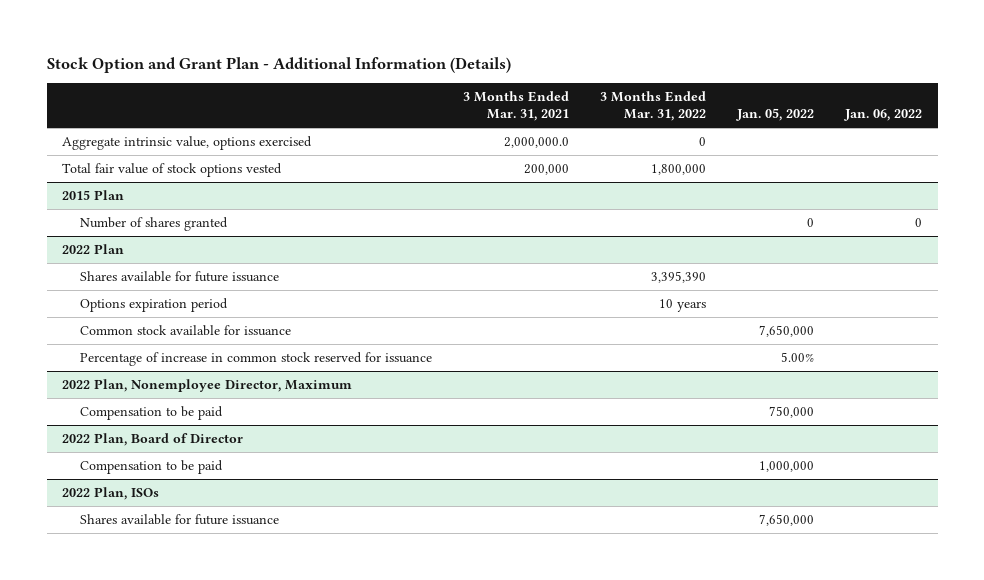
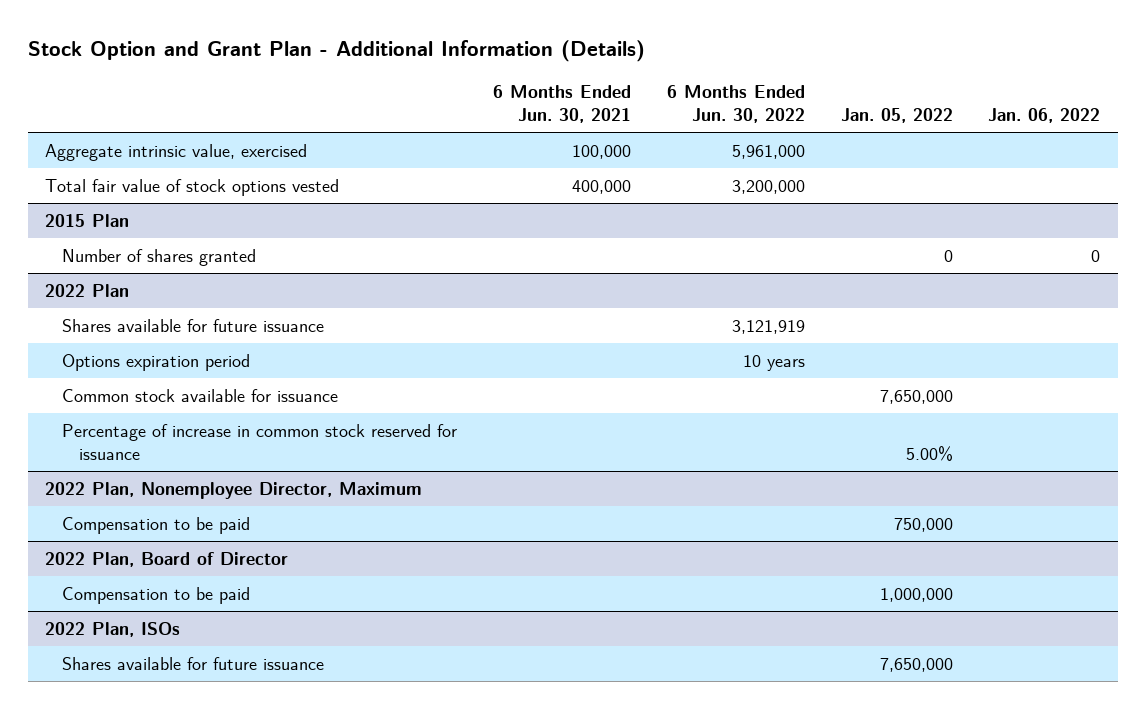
- | 3 Months Ended Mar. 31, 2021 | 3 Months Ended Mar. 31, 2022 | Jan. 05, 2022 | Jan. 06, 2022
+ | 6 Months Ended Jun. 30, 2021 | 6 Months Ended Jun. 30, 2022 | Jan. 05, 2022 | Jan. 06, 2022
- Aggregate intrinsic value, options exercised | 2,000,000.0 | 0 | |
+ Aggregate intrinsic value, exercised | 100,000 | 5,961,000 | |

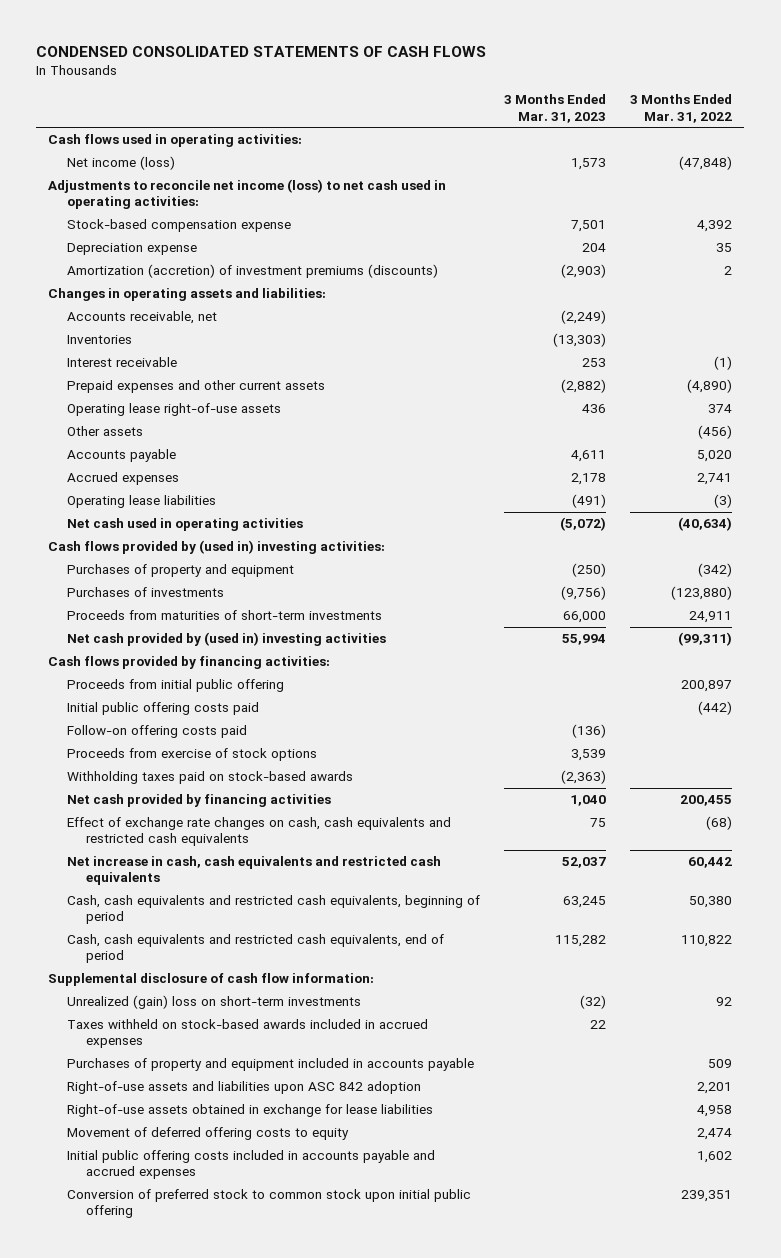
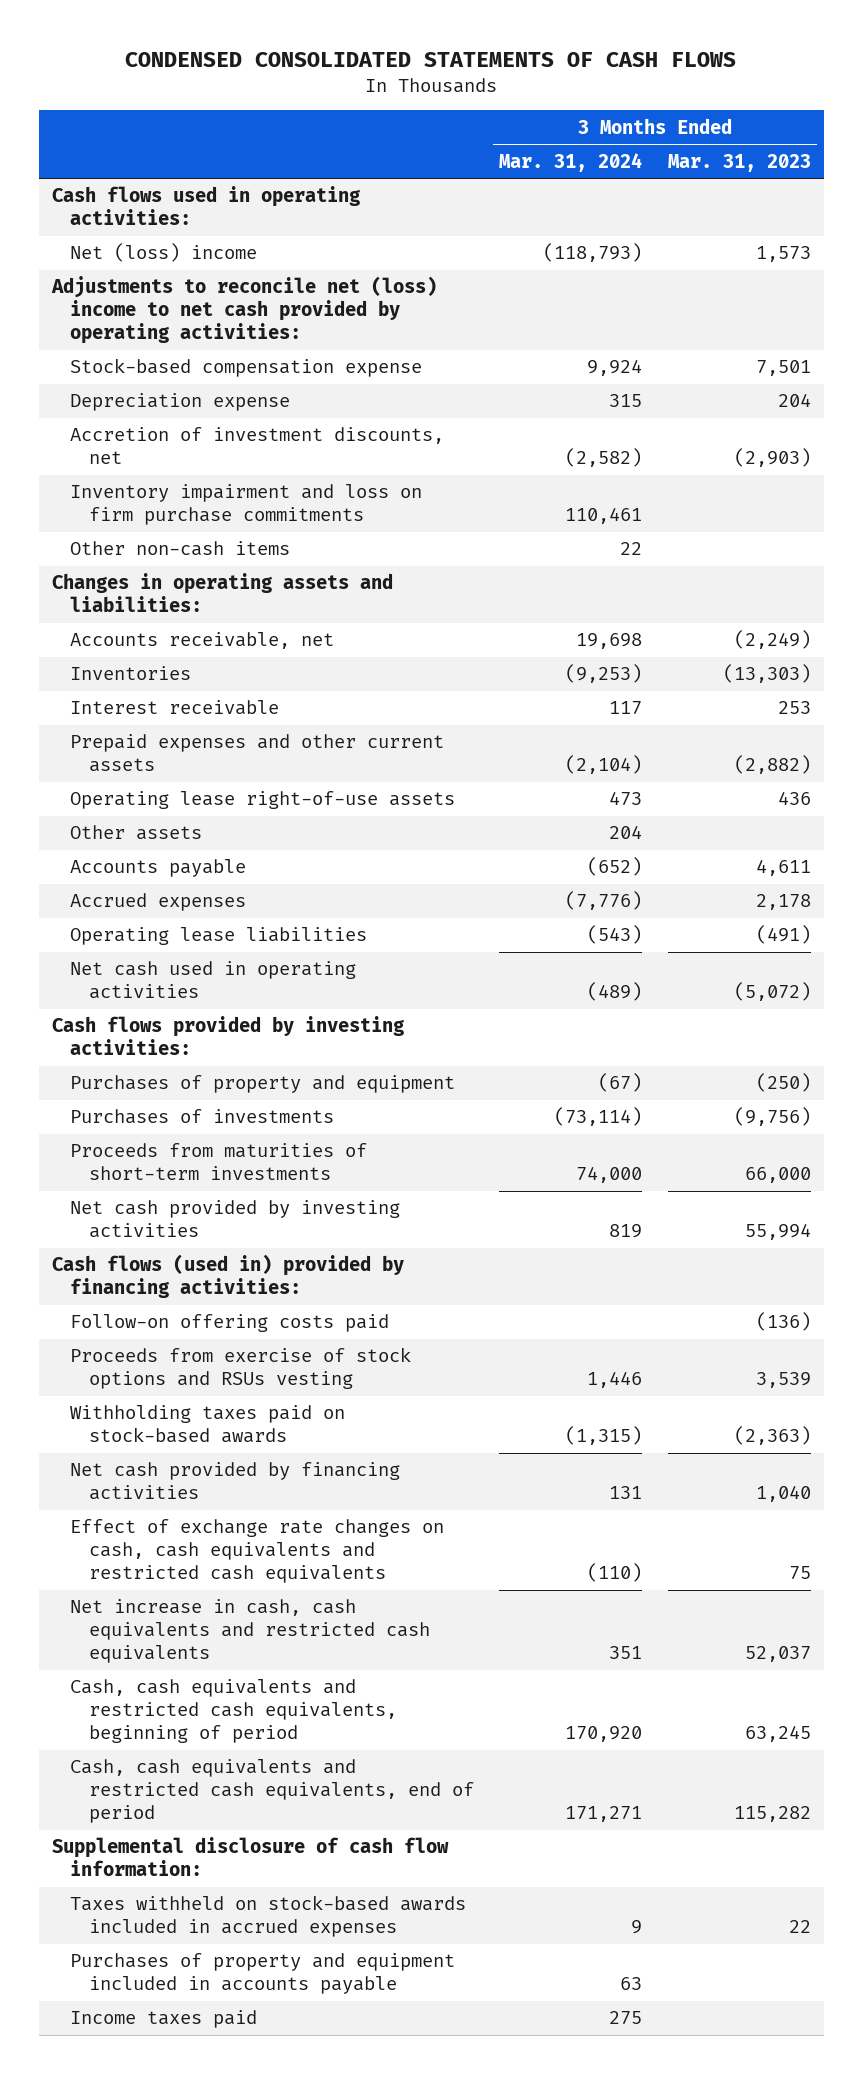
- | 3 Months Ended Mar. 31, 2023 | 3 Months Ended Mar. 31, 2022
+ | 3 Months Ended Mar. 31, 2024 | 3 Months Ended Mar. 31, 2023
- Net income (loss) | 1,573 | (47,848)
- Adjustments to reconcile net income (loss) to net cash used in operating activities:
+ Net (loss) income | (118,793) | 1,573
+ Adjustments to reconcile net (loss) income to net cash provided by operating activities:
- Amortization (accretion) of investment premiums (discounts) | (2,903) | 2
+ Accretion of investment discounts, net | (2,582) | (2,903)
+ Inventory impairment and loss on firm purchase commitments | 110,461 |
+ Other non-cash items | 22 |
- Cash flows provided by (used in) investing activities:
+ Cash flows provided by investing activities:
- Net cash provided by (used in) investing activities | 55,994 | (99,311)
- Cash flows provided by financing activities:
- Proceeds from initial public offering | | 200,897
- Initial public offering costs paid | | (442)
+ Net cash provided by investing activities | 819 | 55,994
+ Cash flows (used in) provided by financing activities:
- Proceeds from exercise of stock options | 3,539 |
+ Proceeds from exercise of stock options and RSUs vesting | 1,446 | 3,539
- Unrealized (gain) loss on short-term investments | (32) | 92
- Right-of-use assets and liabilities upon ASC 842 adoption | | 2,201
- Right-of-use assets obtained in exchange for lease liabilities | | 4,958
- Movement of deferred offering costs to equity | | 2,474
- Initial public offering costs included in accounts payable and accrued expenses | | 1,602
- Conversion of preferred stock to common stock upon initial public offering | | 239,351
+ Income taxes paid | 275 |

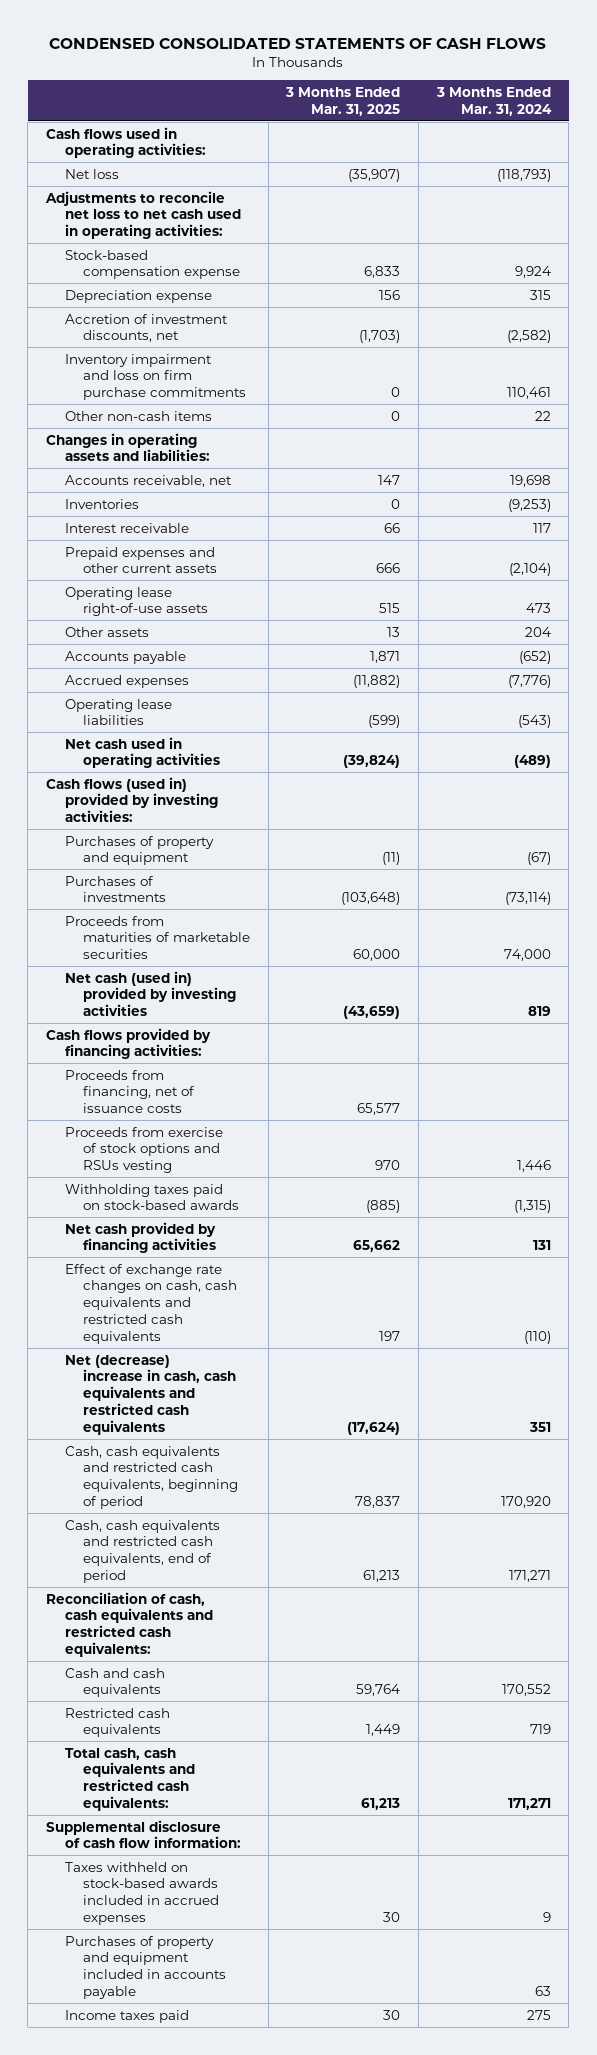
- | 3 Months Ended Mar. 31, 2024 | 3 Months Ended Mar. 31, 2023
+ | 3 Months Ended Mar. 31, 2025 | 3 Months Ended Mar. 31, 2024
- Net (loss) income | (118,793) | 1,573
- Adjustments to reconcile net (loss) income to net cash provided by operating activities:
+ Net loss | (35,907) | (118,793)
+ Adjustments to reconcile net loss to net cash used in operating activities:
- Cash flows provided by investing activities:
+ Cash flows (used in) provided by investing activities:
- Proceeds from maturities of short-term investments | 74,000 | 66,000
- Net cash provided by investing activities | 819 | 55,994
- Cash flows (used in) provided by financing activities:
- Follow-on offering costs paid | | (136)
+ Proceeds from maturities of marketable securities | 60,000 | 74,000
+ Net cash (used in) provided by investing activities | (43,659) | 819
+ Cash flows provided by financing activities:
+ Proceeds from financing, net of issuance costs | 65,577 |
- Net increase in cash, cash equivalents and restricted cash equivalents | 351 | 52,037
+ Net (decrease) increase in cash, cash equivalents and restricted cash equivalents | (17,624) | 351
+ Reconciliation of cash, cash equivalents and restricted cash equivalents:
+ Cash and cash equivalents | 59,764 | 170,552
+ Restricted cash equivalents | 1,449 | 719
+ Total cash, cash equivalents and restricted cash equivalents: | 61,213 | 171,271

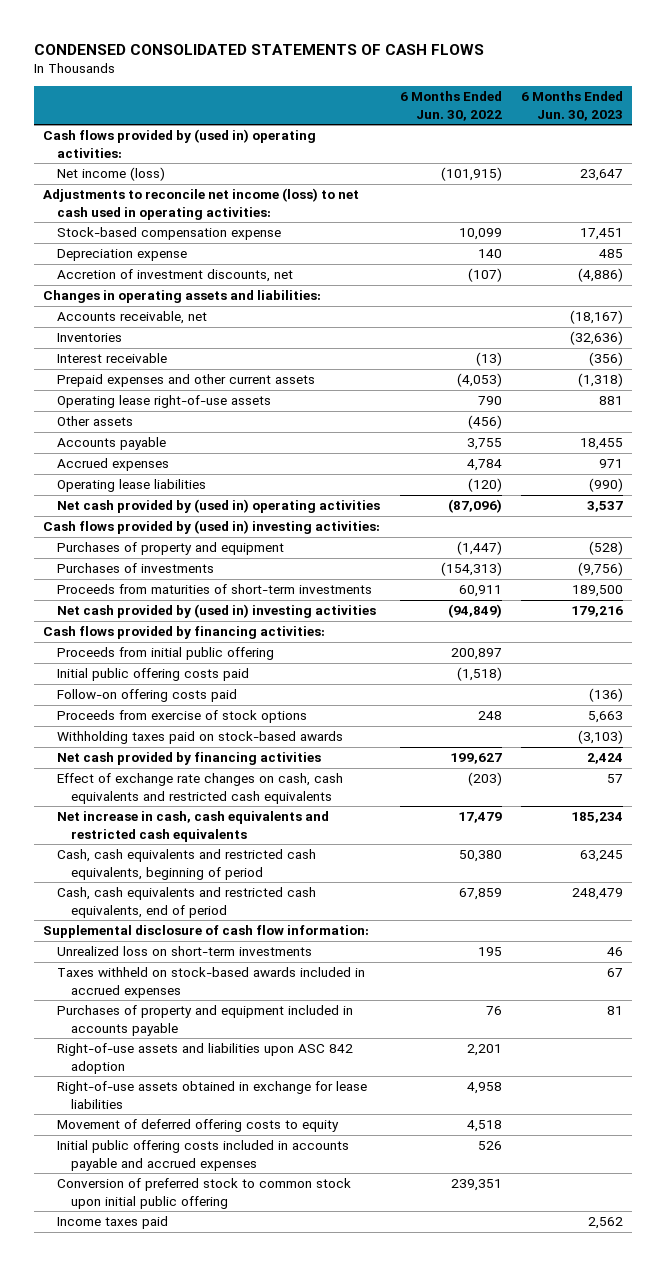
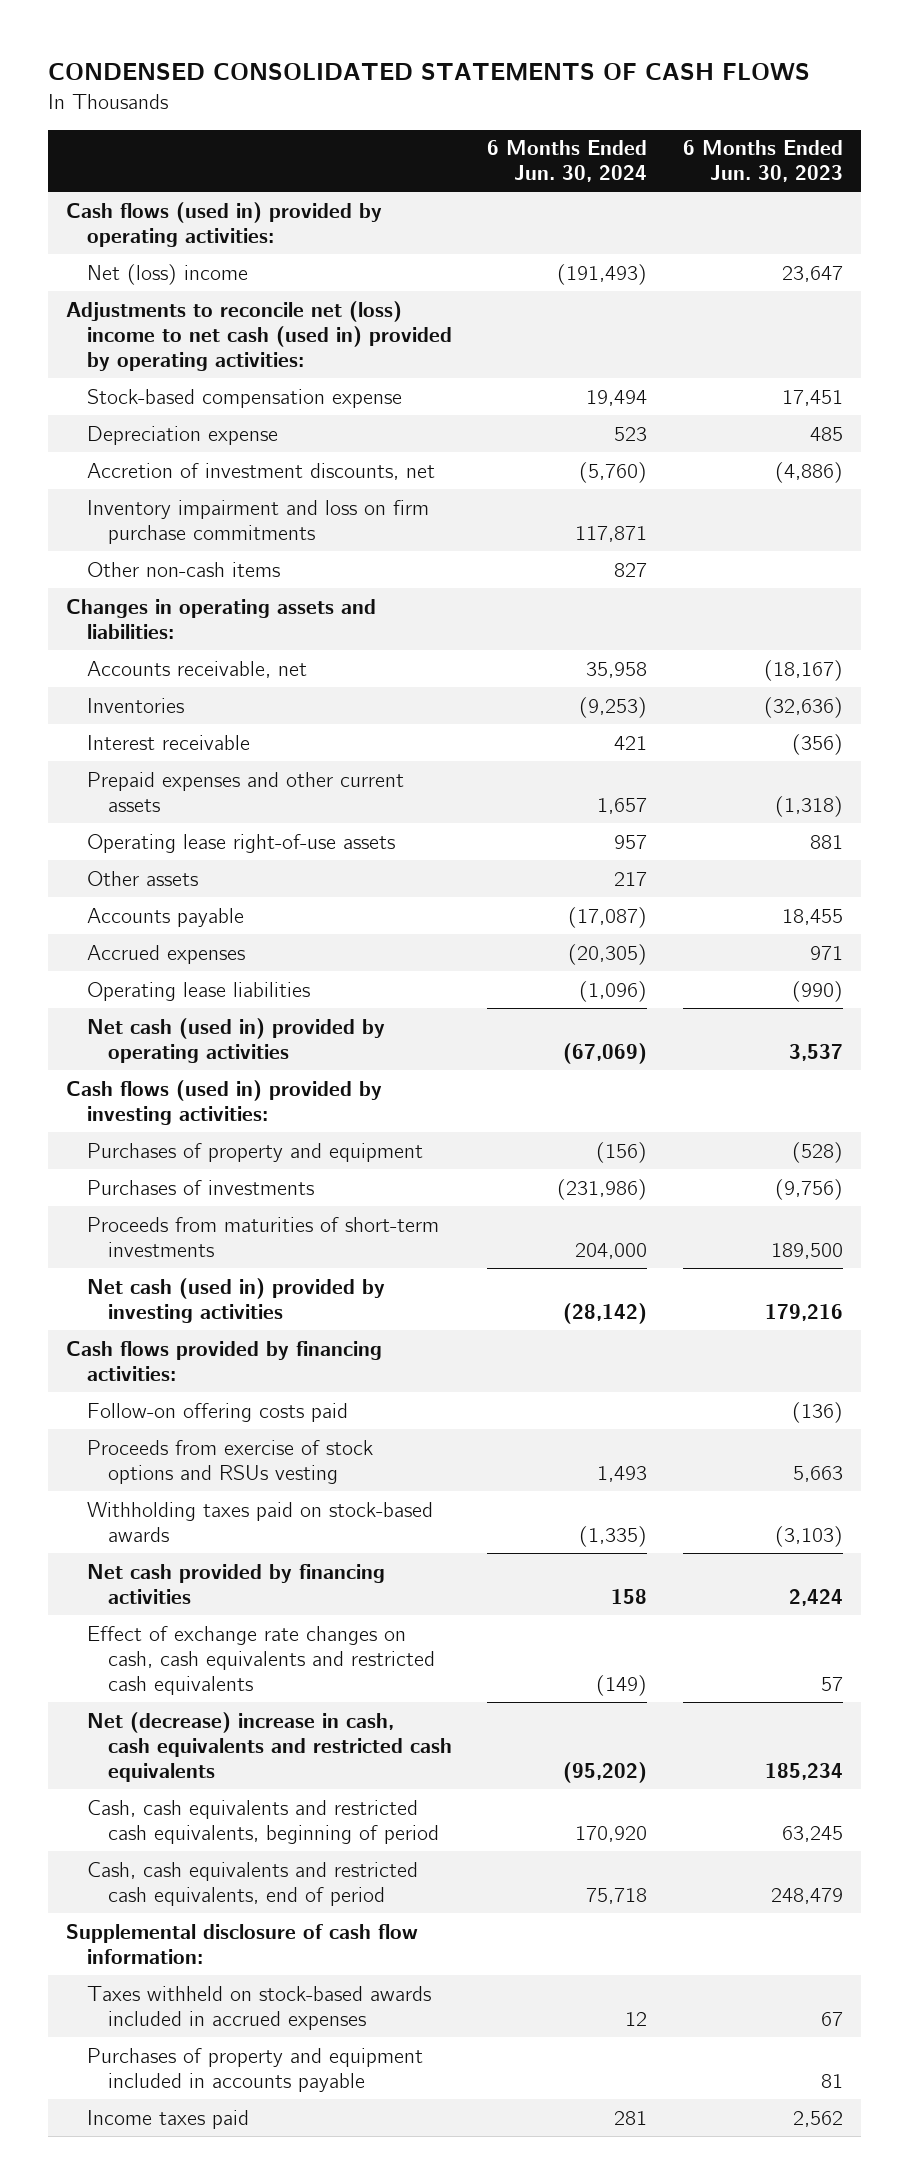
- | 6 Months Ended Jun. 30, 2022 | 6 Months Ended Jun. 30, 2023
+ | 6 Months Ended Jun. 30, 2024 | 6 Months Ended Jun. 30, 2023
- Cash flows provided by (used in) operating activities:
- Net income (loss) | (101,915) | 23,647
- Adjustments to reconcile net income (loss) to net cash used in operating activities:
+ Cash flows (used in) provided by operating activities:
+ Net (loss) income | (191,493) | 23,647
+ Adjustments to reconcile net (loss) income to net cash (used in) provided by operating activities:
+ Inventory impairment and loss on firm purchase commitments | 117,871 |
+ Other non-cash items | 827 |
- Net cash provided by (used in) operating activities | (87,096) | 3,537
- Cash flows provided by (used in) investing activities:
+ Net cash (used in) provided by operating activities | (67,069) | 3,537
+ Cash flows (used in) provided by investing activities:
- Net cash provided by (used in) investing activities | (94,849) | 179,216
+ Net cash (used in) provided by investing activities | (28,142) | 179,216
- Proceeds from initial public offering | 200,897 |
- Initial public offering costs paid | (1,518) |
- Proceeds from exercise of stock options | 248 | 5,663
+ Proceeds from exercise of stock options and RSUs vesting | 1,493 | 5,663
- Net increase in cash, cash equivalents and restricted cash equivalents | 17,479 | 185,234
+ Net (decrease) increase in cash, cash equivalents and restricted cash equivalents | (95,202) | 185,234
- Unrealized loss on short-term investments | 195 | 46
- Right-of-use assets and liabilities upon ASC 842 adoption | 2,201 |
- Right-of-use assets obtained in exchange for lease liabilities | 4,958 |
- Movement of deferred offering costs to equity | 4,518 |
- Initial public offering costs included in accounts payable and accrued expenses | 526 |
- Conversion of preferred stock to common stock upon initial public offering | 239,351 |

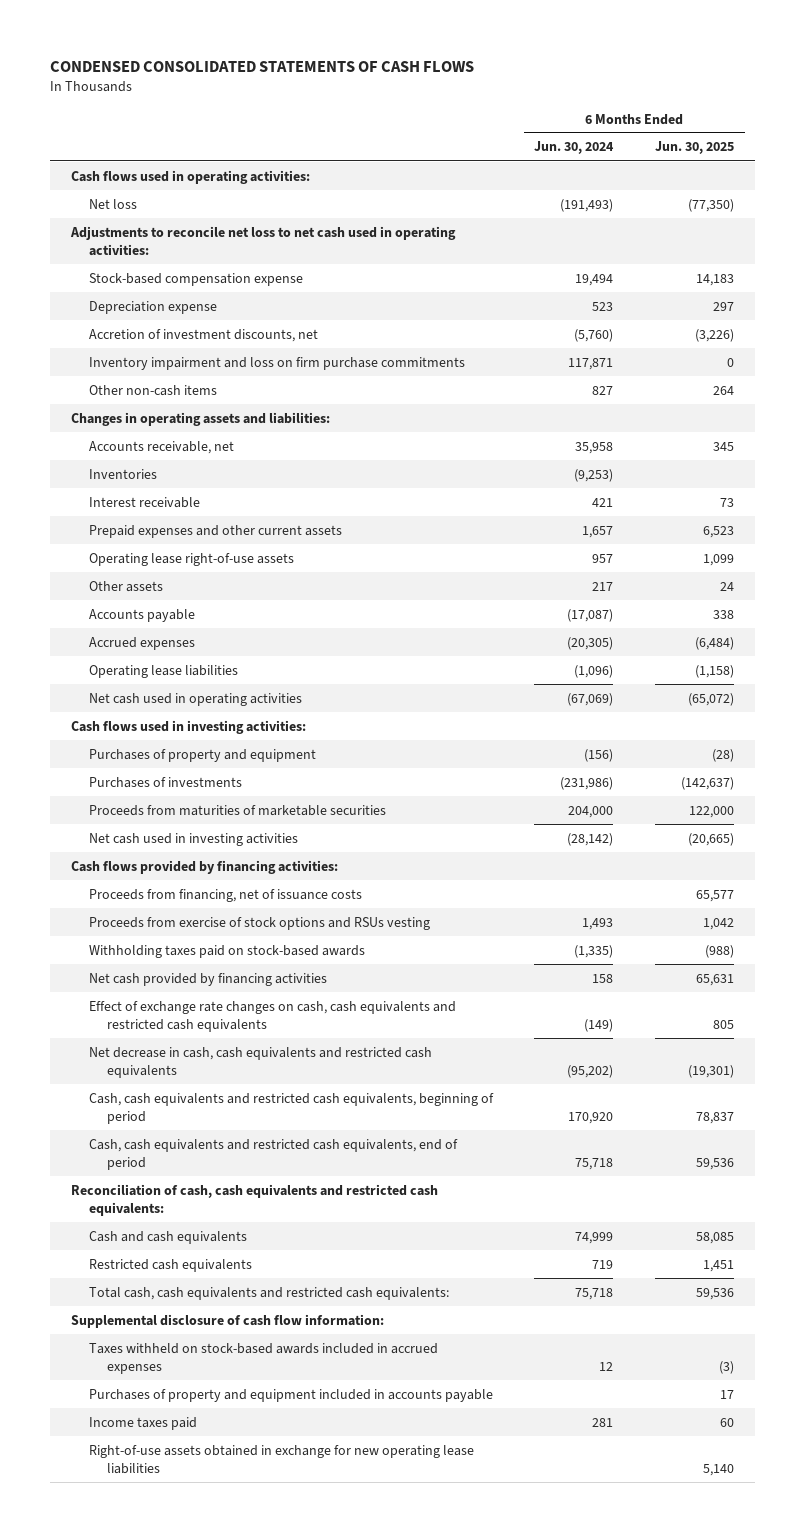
- | 6 Months Ended Jun. 30, 2024 | 6 Months Ended Jun. 30, 2023
+ | 6 Months Ended Jun. 30, 2024 | 6 Months Ended Jun. 30, 2025
- Cash flows (used in) provided by operating activities:
- Net (loss) income | (191,493) | 23,647
- Adjustments to reconcile net (loss) income to net cash (used in) provided by operating activities:
+ Cash flows used in operating activities:
+ Net loss | (191,493) | (77,350)
+ Adjustments to reconcile net loss to net cash used in operating activities:
- Net cash (used in) provided by operating activities | (67,069) | 3,537
- Cash flows (used in) provided by investing activities:
+ Net cash used in operating activities | (67,069) | (65,072)
+ Cash flows used in investing activities:
- Proceeds from maturities of short-term investments | 204,000 | 189,500
- Net cash (used in) provided by investing activities | (28,142) | 179,216
+ Proceeds from maturities of marketable securities | 204,000 | 122,000
+ Net cash used in investing activities | (28,142) | (20,665)
- Follow-on offering costs paid | | (136)
+ Proceeds from financing, net of issuance costs | | 65,577
- Net (decrease) increase in cash, cash equivalents and restricted cash equivalents | (95,202) | 185,234
+ Net decrease in cash, cash equivalents and restricted cash equivalents | (95,202) | (19,301)
+ Reconciliation of cash, cash equivalents and restricted cash equivalents:
+ Cash and cash equivalents | 74,999 | 58,085
+ Restricted cash equivalents | 719 | 1,451
+ Total cash, cash equivalents and restricted cash equivalents: | 75,718 | 59,536
+ Right-of-use assets obtained in exchange for new operating lease liabilities | | 5,140

